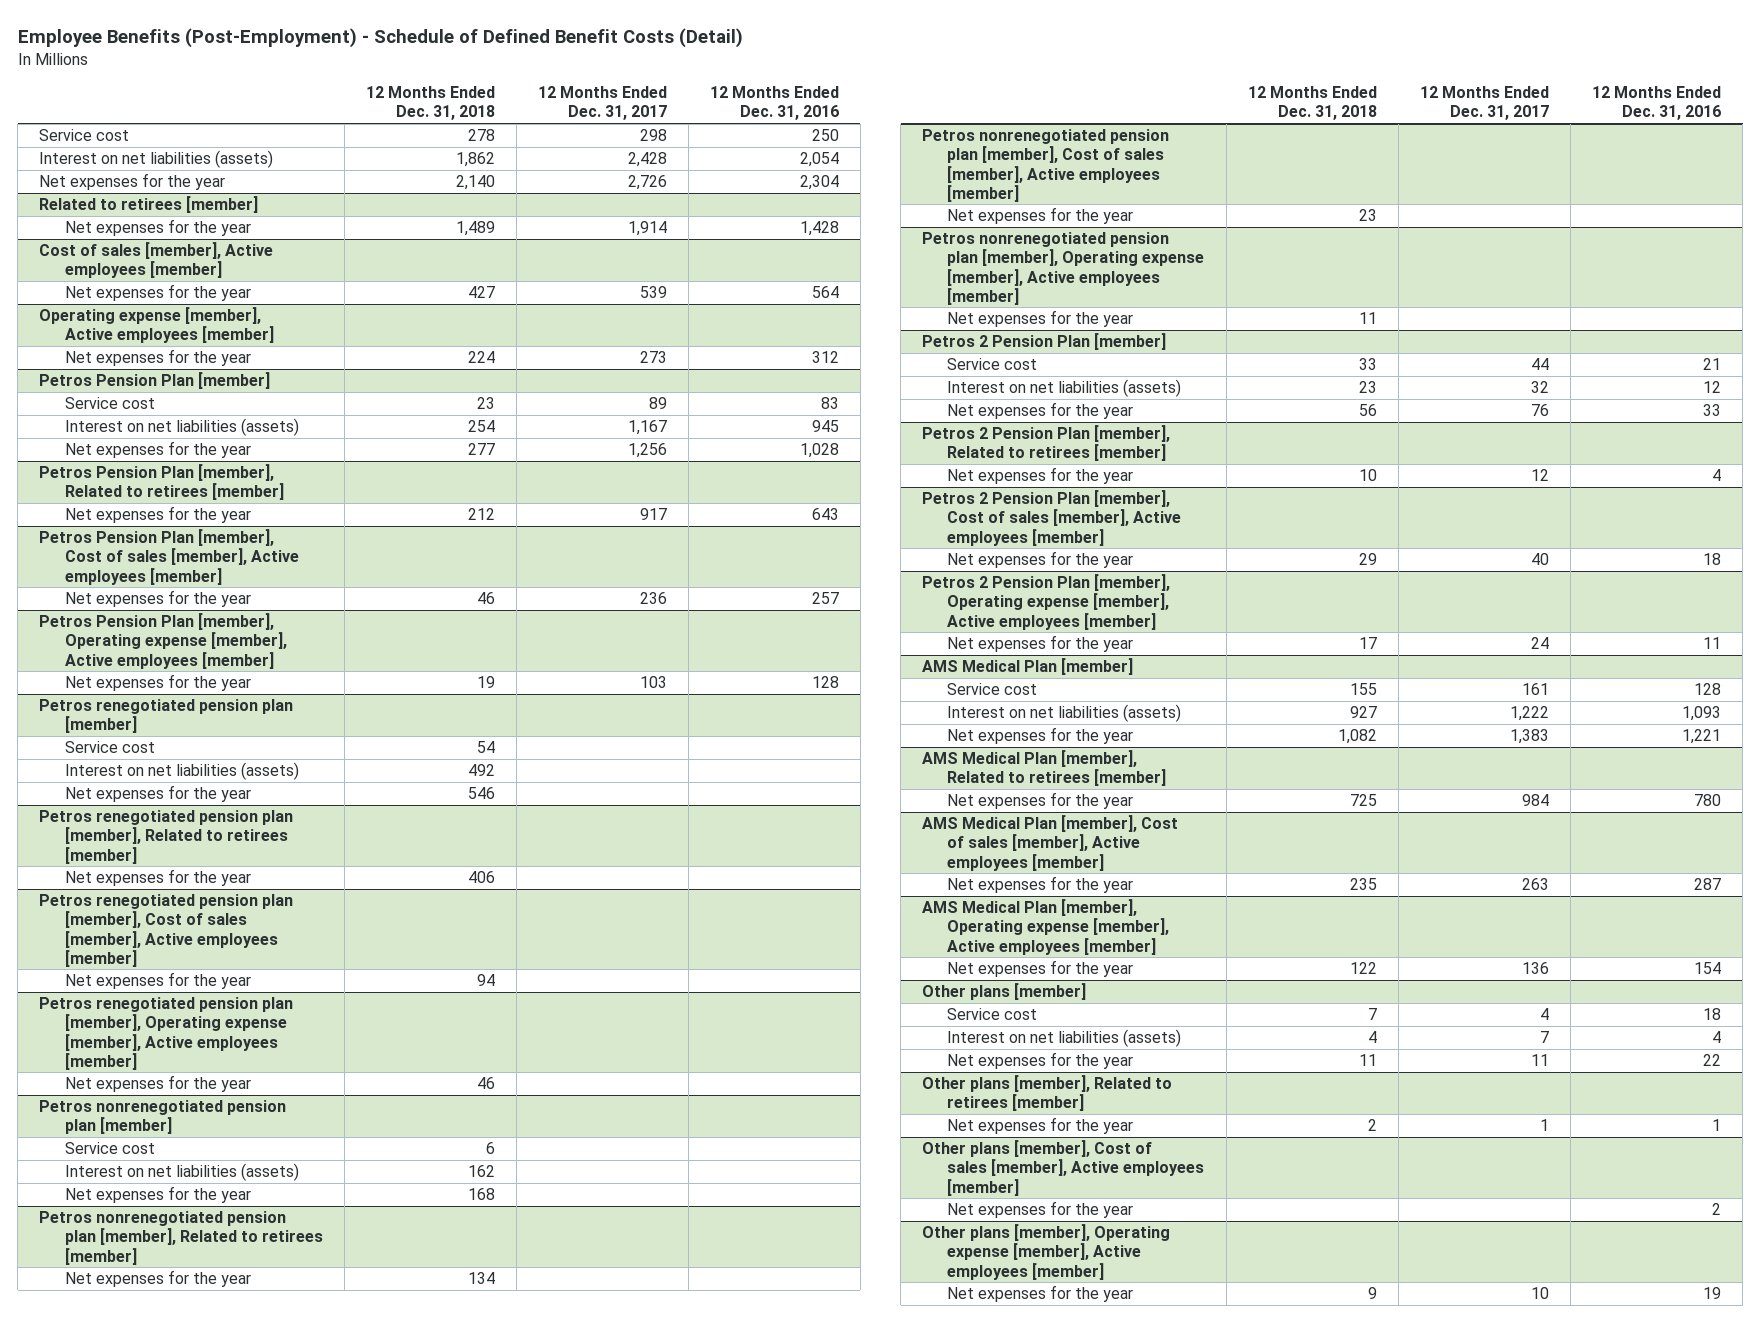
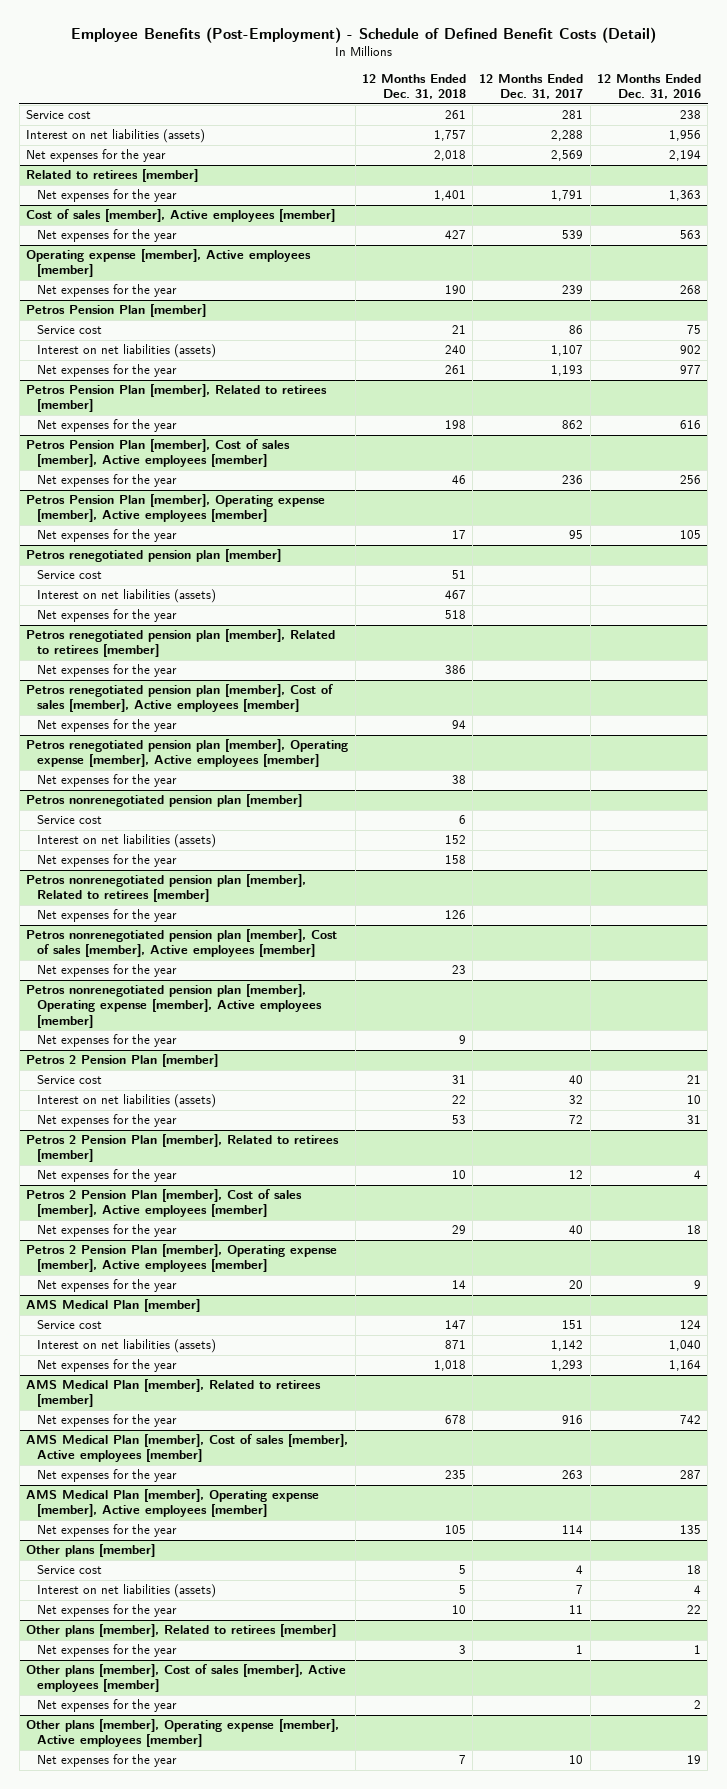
- Service cost | 278 | 298 | 250
- Interest on net liabilities (assets) | 1,862 | 2,428 | 2,054
- Net expenses for the year | 2,140 | 2,726 | 2,304
+ Service cost | 261 | 281 | 238
+ Interest on net liabilities (assets) | 1,757 | 2,288 | 1,956
+ Net expenses for the year | 2,018 | 2,569 | 2,194
@ Related to retirees [member]
- Net expenses for the year | 1,489 | 1,914 | 1,428
+ Net expenses for the year | 1,401 | 1,791 | 1,363
@ Cost of sales [member], Active employees [member]
- Net expenses for the year | 427 | 539 | 564
+ Net expenses for the year | 427 | 539 | 563
@ Operating expense [member], Active employees [member]
- Net expenses for the year | 224 | 273 | 312
+ Net expenses for the year | 190 | 239 | 268
@ Petros Pension Plan [member]
- Service cost | 23 | 89 | 83
- Interest on net liabilities (assets) | 254 | 1,167 | 945
- Net expenses for the year | 277 | 1,256 | 1,028
+ Service cost | 21 | 86 | 75
+ Interest on net liabilities (assets) | 240 | 1,107 | 902
+ Net expenses for the year | 261 | 1,193 | 977
@ Petros Pension Plan [member], Related to retirees [member]
- Net expenses for the year | 212 | 917 | 643
+ Net expenses for the year | 198 | 862 | 616
@ Petros Pension Plan [member], Cost of sales [member], Active employees [member]
- Net expenses for the year | 46 | 236 | 257
+ Net expenses for the year | 46 | 236 | 256
@ Petros Pension Plan [member], Operating expense [member], Active employees [member]
- Net expenses for the year | 19 | 103 | 128
+ Net expenses for the year | 17 | 95 | 105
@ Petros renegotiated pension plan [member]
- Service cost | 54 | |
- Interest on net liabilities (assets) | 492 | |
- Net expenses for the year | 546 | |
+ Service cost | 51 | |
+ Interest on net liabilities (assets) | 467 | |
+ Net expenses for the year | 518 | |
@ Petros renegotiated pension plan [member], Related to retirees [member]
- Net expenses for the year | 406 | |
+ Net expenses for the year | 386 | |
@ Petros renegotiated pension plan [member], Operating expense [member], Active employees [member]
- Net expenses for the year | 46 | |
+ Net expenses for the year | 38 | |
@ Petros nonrenegotiated pension plan [member]
- Interest on net liabilities (assets) | 162 | |
- Net expenses for the year | 168 | |
+ Interest on net liabilities (assets) | 152 | |
+ Net expenses for the year | 158 | |
@ Petros nonrenegotiated pension plan [member], Related to retirees [member]
- Net expenses for the year | 134 | |
+ Net expenses for the year | 126 | |
@ Petros nonrenegotiated pension plan [member], Operating expense [member], Active employees [member]
- Net expenses for the year | 11 | |
+ Net expenses for the year | 9 | |
@ Petros 2 Pension Plan [member]
- Service cost | 33 | 44 | 21
- Interest on net liabilities (assets) | 23 | 32 | 12
- Net expenses for the year | 56 | 76 | 33
+ Service cost | 31 | 40 | 21
+ Interest on net liabilities (assets) | 22 | 32 | 10
+ Net expenses for the year | 53 | 72 | 31
@ Petros 2 Pension Plan [member], Operating expense [member], Active employees [member]
- Net expenses for the year | 17 | 24 | 11
+ Net expenses for the year | 14 | 20 | 9
@ AMS Medical Plan [member]
- Service cost | 155 | 161 | 128
- Interest on net liabilities (assets) | 927 | 1,222 | 1,093
- Net expenses for the year | 1,082 | 1,383 | 1,221
+ Service cost | 147 | 151 | 124
+ Interest on net liabilities (assets) | 871 | 1,142 | 1,040
+ Net expenses for the year | 1,018 | 1,293 | 1,164
@ AMS Medical Plan [member], Related to retirees [member]
- Net expenses for the year | 725 | 984 | 780
+ Net expenses for the year | 678 | 916 | 742
@ AMS Medical Plan [member], Operating expense [member], Active employees [member]
- Net expenses for the year | 122 | 136 | 154
+ Net expenses for the year | 105 | 114 | 135
@ Other plans [member]
- Service cost | 7 | 4 | 18
- Interest on net liabilities (assets) | 4 | 7 | 4
- Net expenses for the year | 11 | 11 | 22
+ Service cost | 5 | 4 | 18
+ Interest on net liabilities (assets) | 5 | 7 | 4
+ Net expenses for the year | 10 | 11 | 22
@ Other plans [member], Related to retirees [member]
- Net expenses for the year | 2 | 1 | 1
+ Net expenses for the year | 3 | 1 | 1
@ Other plans [member], Operating expense [member], Active employees [member]
- Net expenses for the year | 9 | 10 | 19
+ Net expenses for the year | 7 | 10 | 19

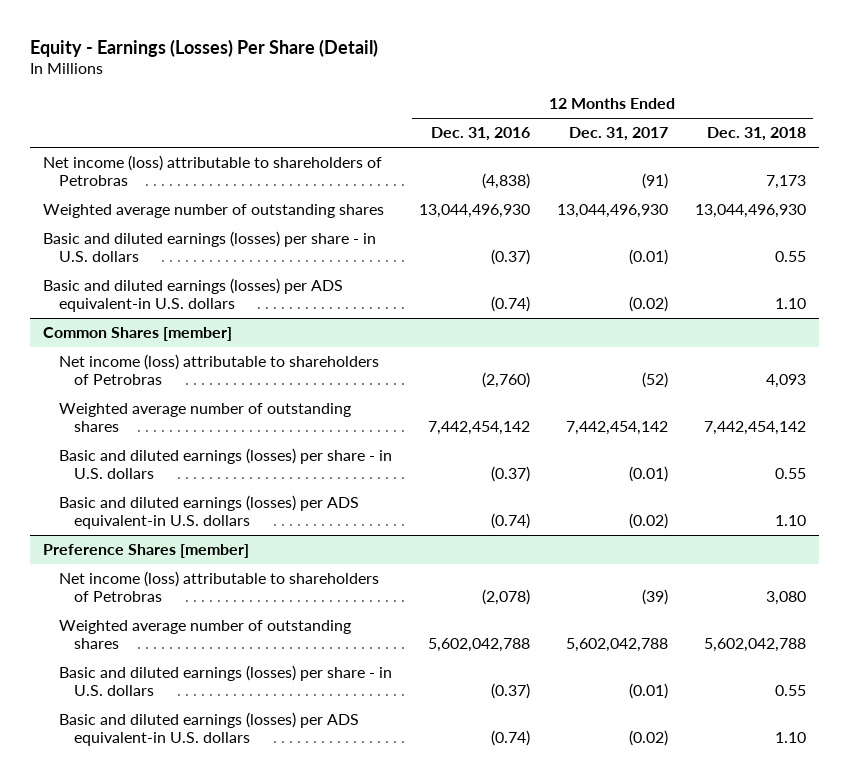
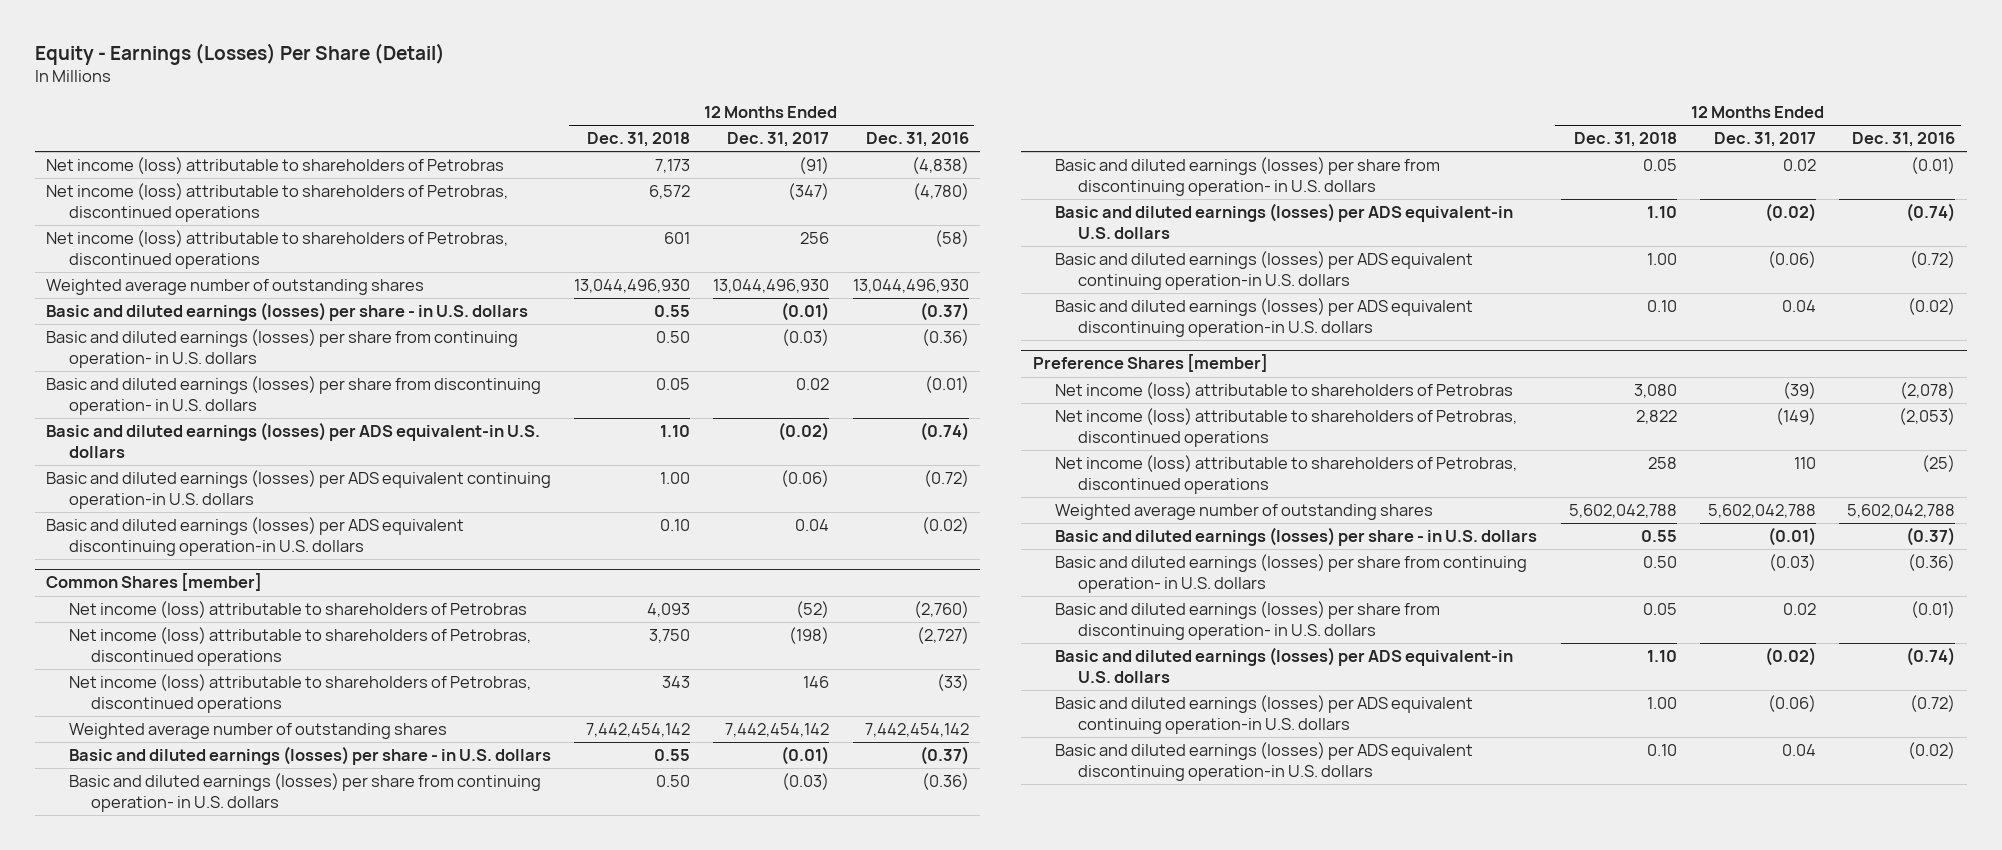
- | 12 Months Ended Dec. 31, 2016 | 12 Months Ended Dec. 31, 2017 | 12 Months Ended Dec. 31, 2018
+ | 12 Months Ended Dec. 31, 2018 | 12 Months Ended Dec. 31, 2017 | 12 Months Ended Dec. 31, 2016
+ Net income (loss) attributable to shareholders of Petrobras, discontinued operations | 6,572 | (347) | (4,780)
+ Net income (loss) attributable to shareholders of Petrobras, discontinued operations | 601 | 256 | (58)
+ Basic and diluted earnings (losses) per share from continuing operation- in U.S. dollars | 0.50 | (0.03) | (0.36)
+ Basic and diluted earnings (losses) per share from discontinuing operation- in U.S. dollars | 0.05 | 0.02 | (0.01)
+ Basic and diluted earnings (losses) per ADS equivalent continuing operation-in U.S. dollars | 1.00 | (0.06) | (0.72)
+ Basic and diluted earnings (losses) per ADS equivalent discontinuing operation-in U.S. dollars | 0.10 | 0.04 | (0.02)
@ Common Shares [member]
+ Net income (loss) attributable to shareholders of Petrobras, discontinued operations | 3,750 | (198) | (2,727)
+ Net income (loss) attributable to shareholders of Petrobras, discontinued operations | 343 | 146 | (33)
+ Basic and diluted earnings (losses) per share from continuing operation- in U.S. dollars | 0.50 | (0.03) | (0.36)
+ Basic and diluted earnings (losses) per share from discontinuing operation- in U.S. dollars | 0.05 | 0.02 | (0.01)
+ Basic and diluted earnings (losses) per ADS equivalent continuing operation-in U.S. dollars | 1.00 | (0.06) | (0.72)
+ Basic and diluted earnings (losses) per ADS equivalent discontinuing operation-in U.S. dollars | 0.10 | 0.04 | (0.02)
@ Preference Shares [member]
+ Net income (loss) attributable to shareholders of Petrobras, discontinued operations | 2,822 | (149) | (2,053)
+ Net income (loss) attributable to shareholders of Petrobras, discontinued operations | 258 | 110 | (25)
+ Basic and diluted earnings (losses) per share from continuing operation- in U.S. dollars | 0.50 | (0.03) | (0.36)
+ Basic and diluted earnings (losses) per share from discontinuing operation- in U.S. dollars | 0.05 | 0.02 | (0.01)
+ Basic and diluted earnings (losses) per ADS equivalent continuing operation-in U.S. dollars | 1.00 | (0.06) | (0.72)
+ Basic and diluted earnings (losses) per ADS equivalent discontinuing operation-in U.S. dollars | 0.10 | 0.04 | (0.02)

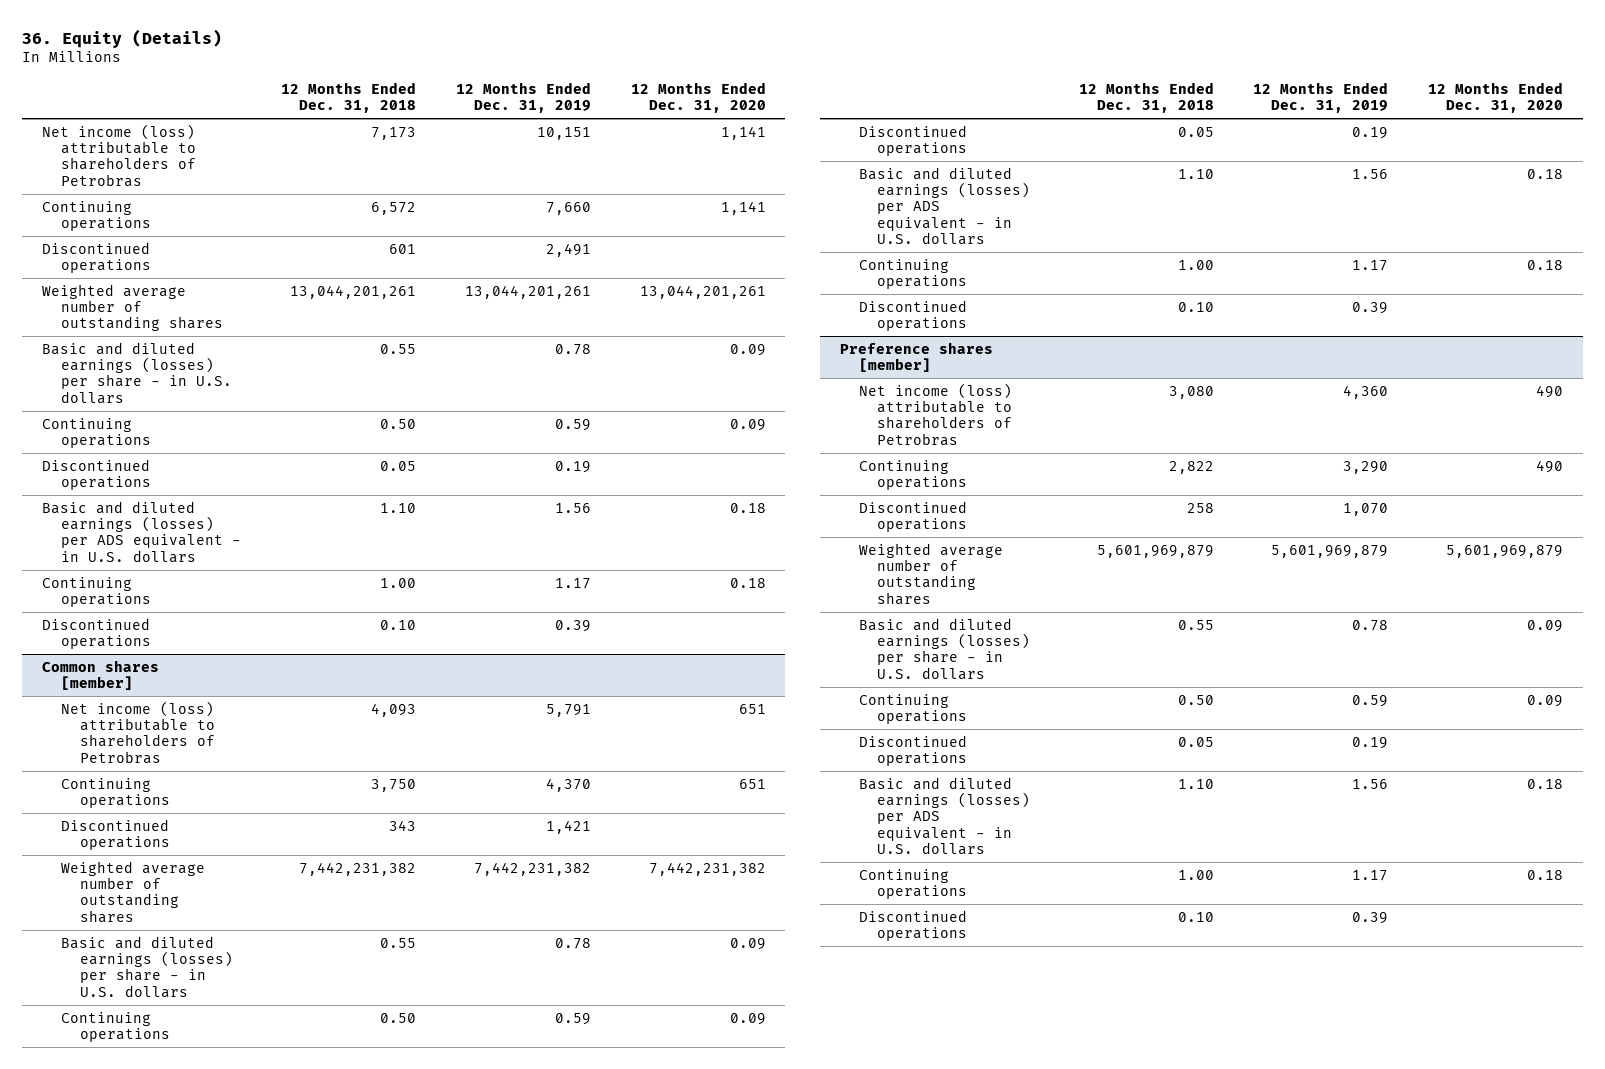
- Equity - Earnings (Losses) Per Share (Detail)
+ 36. Equity (Details)
- | 12 Months Ended Dec. 31, 2018 | 12 Months Ended Dec. 31, 2017 | 12 Months Ended Dec. 31, 2016
+ | 12 Months Ended Dec. 31, 2018 | 12 Months Ended Dec. 31, 2019 | 12 Months Ended Dec. 31, 2020
- Net income (loss) attributable to shareholders of Petrobras, discontinued operations | 6,572 | (347) | (4,780)
- Net income (loss) attributable to shareholders of Petrobras, discontinued operations | 601 | 256 | (58)
- Weighted average number of outstanding shares | 13,044,496,930 | 13,044,496,930 | 13,044,496,930
+ Continuing operations | 6,572 | 7,660 | 1,141
+ Discontinued operations | 601 | 2,491 |
+ Weighted average number of outstanding shares | 13,044,201,261 | 13,044,201,261 | 13,044,201,261
- Basic and diluted earnings (losses) per share from continuing operation- in U.S. dollars | 0.50 | (0.03) | (0.36)
- Basic and diluted earnings (losses) per share from discontinuing operation- in U.S. dollars | 0.05 | 0.02 | (0.01)
- Basic and diluted earnings (losses) per ADS equivalent-in U.S. dollars | 1.10 | (0.02) | (0.74)
- Basic and diluted earnings (losses) per ADS equivalent continuing operation-in U.S. dollars | 1.00 | (0.06) | (0.72)
- Basic and diluted earnings (losses) per ADS equivalent discontinuing operation-in U.S. dollars | 0.10 | 0.04 | (0.02)
- Common Shares [member]
+ Continuing operations | 0.50 | 0.59 | 0.09
+ Discontinued operations | 0.05 | 0.19 |
+ Basic and diluted earnings (losses) per ADS equivalent - in U.S. dollars | 1.10 | 1.56 | 0.18
+ Continuing operations | 1.00 | 1.17 | 0.18
+ Discontinued operations | 0.10 | 0.39 |
+ Common shares [member]
- Net income (loss) attributable to shareholders of Petrobras, discontinued operations | 3,750 | (198) | (2,727)
- Net income (loss) attributable to shareholders of Petrobras, discontinued operations | 343 | 146 | (33)
- Weighted average number of outstanding shares | 7,442,454,142 | 7,442,454,142 | 7,442,454,142
+ Continuing operations | 3,750 | 4,370 | 651
+ Discontinued operations | 343 | 1,421 |
+ Weighted average number of outstanding shares | 7,442,231,382 | 7,442,231,382 | 7,442,231,382
- Basic and diluted earnings (losses) per share from continuing operation- in U.S. dollars | 0.50 | (0.03) | (0.36)
- Basic and diluted earnings (losses) per share from discontinuing operation- in U.S. dollars | 0.05 | 0.02 | (0.01)
- Basic and diluted earnings (losses) per ADS equivalent-in U.S. dollars | 1.10 | (0.02) | (0.74)
- Basic and diluted earnings (losses) per ADS equivalent continuing operation-in U.S. dollars | 1.00 | (0.06) | (0.72)
- Basic and diluted earnings (losses) per ADS equivalent discontinuing operation-in U.S. dollars | 0.10 | 0.04 | (0.02)
- Preference Shares [member]
+ Continuing operations | 0.50 | 0.59 | 0.09
+ Discontinued operations | 0.05 | 0.19 |
+ Basic and diluted earnings (losses) per ADS equivalent - in U.S. dollars | 1.10 | 1.56 | 0.18
+ Continuing operations | 1.00 | 1.17 | 0.18
+ Discontinued operations | 0.10 | 0.39 |
+ Preference shares [member]
- Net income (loss) attributable to shareholders of Petrobras, discontinued operations | 2,822 | (149) | (2,053)
- Net income (loss) attributable to shareholders of Petrobras, discontinued operations | 258 | 110 | (25)
- Weighted average number of outstanding shares | 5,602,042,788 | 5,602,042,788 | 5,602,042,788
+ Continuing operations | 2,822 | 3,290 | 490
+ Discontinued operations | 258 | 1,070 |
+ Weighted average number of outstanding shares | 5,601,969,879 | 5,601,969,879 | 5,601,969,879
- Basic and diluted earnings (losses) per share from continuing operation- in U.S. dollars | 0.50 | (0.03) | (0.36)
- Basic and diluted earnings (losses) per share from discontinuing operation- in U.S. dollars | 0.05 | 0.02 | (0.01)
- Basic and diluted earnings (losses) per ADS equivalent-in U.S. dollars | 1.10 | (0.02) | (0.74)
- Basic and diluted earnings (losses) per ADS equivalent continuing operation-in U.S. dollars | 1.00 | (0.06) | (0.72)
- Basic and diluted earnings (losses) per ADS equivalent discontinuing operation-in U.S. dollars | 0.10 | 0.04 | (0.02)
+ Continuing operations | 0.50 | 0.59 | 0.09
+ Discontinued operations | 0.05 | 0.19 |
+ Basic and diluted earnings (losses) per ADS equivalent - in U.S. dollars | 1.10 | 1.56 | 0.18
+ Continuing operations | 1.00 | 1.17 | 0.18
+ Discontinued operations | 0.10 | 0.39 |

